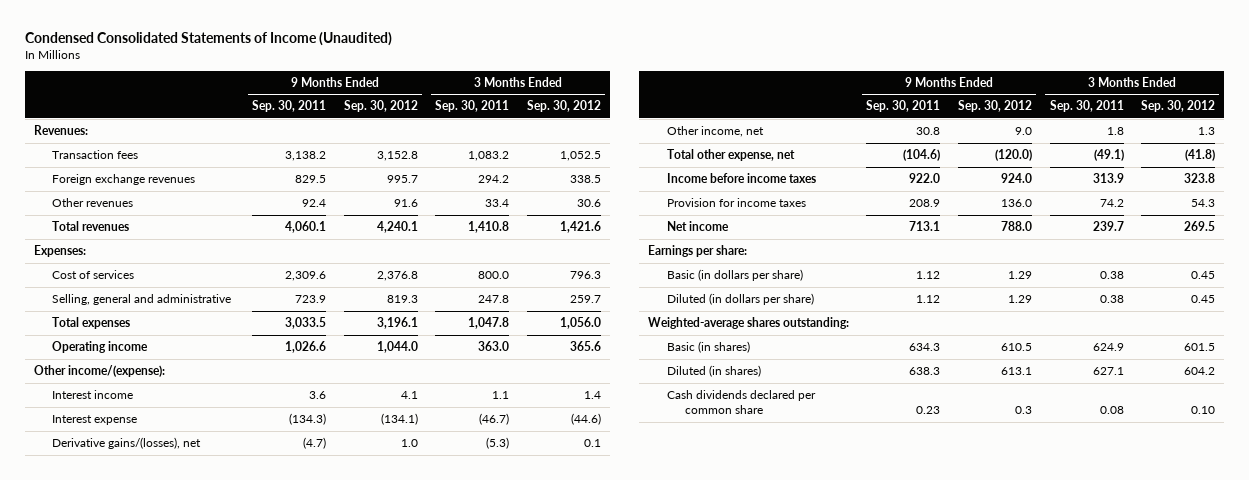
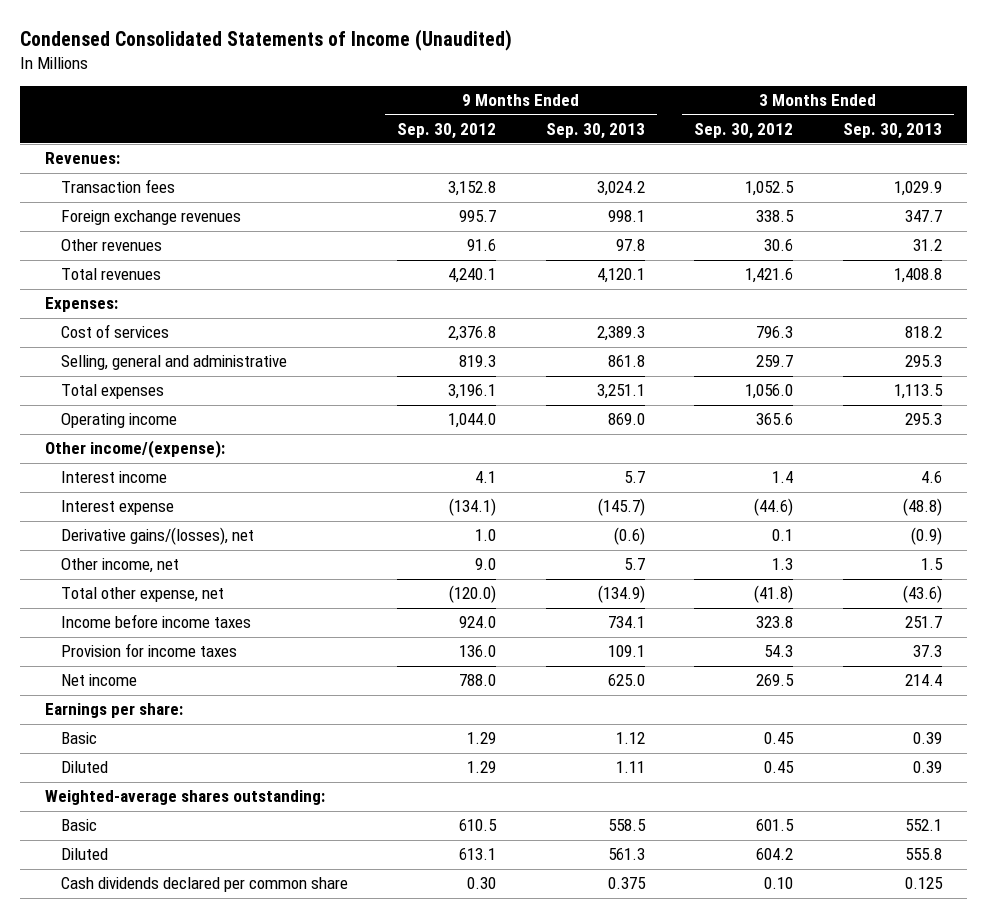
- | 9 Months Ended Sep. 30, 2011 | 9 Months Ended Sep. 30, 2012 | 3 Months Ended Sep. 30, 2011 | 3 Months Ended Sep. 30, 2012
+ | 9 Months Ended Sep. 30, 2012 | 9 Months Ended Sep. 30, 2013 | 3 Months Ended Sep. 30, 2012 | 3 Months Ended Sep. 30, 2013
- Basic (in dollars per share) | 1.12 | 1.29 | 0.38 | 0.45
- Diluted (in dollars per share) | 1.12 | 1.29 | 0.38 | 0.45
+ Basic | 1.29 | 1.12 | 0.45 | 0.39
+ Diluted | 1.29 | 1.11 | 0.45 | 0.39
- Basic (in shares) | 634.3 | 610.5 | 624.9 | 601.5
- Diluted (in shares) | 638.3 | 613.1 | 627.1 | 604.2
- Cash dividends declared per common share | 0.23 | 0.3 | 0.08 | 0.10
+ Basic | 610.5 | 558.5 | 601.5 | 552.1
+ Diluted | 613.1 | 561.3 | 604.2 | 555.8
+ Cash dividends declared per common share | 0.30 | 0.375 | 0.10 | 0.125

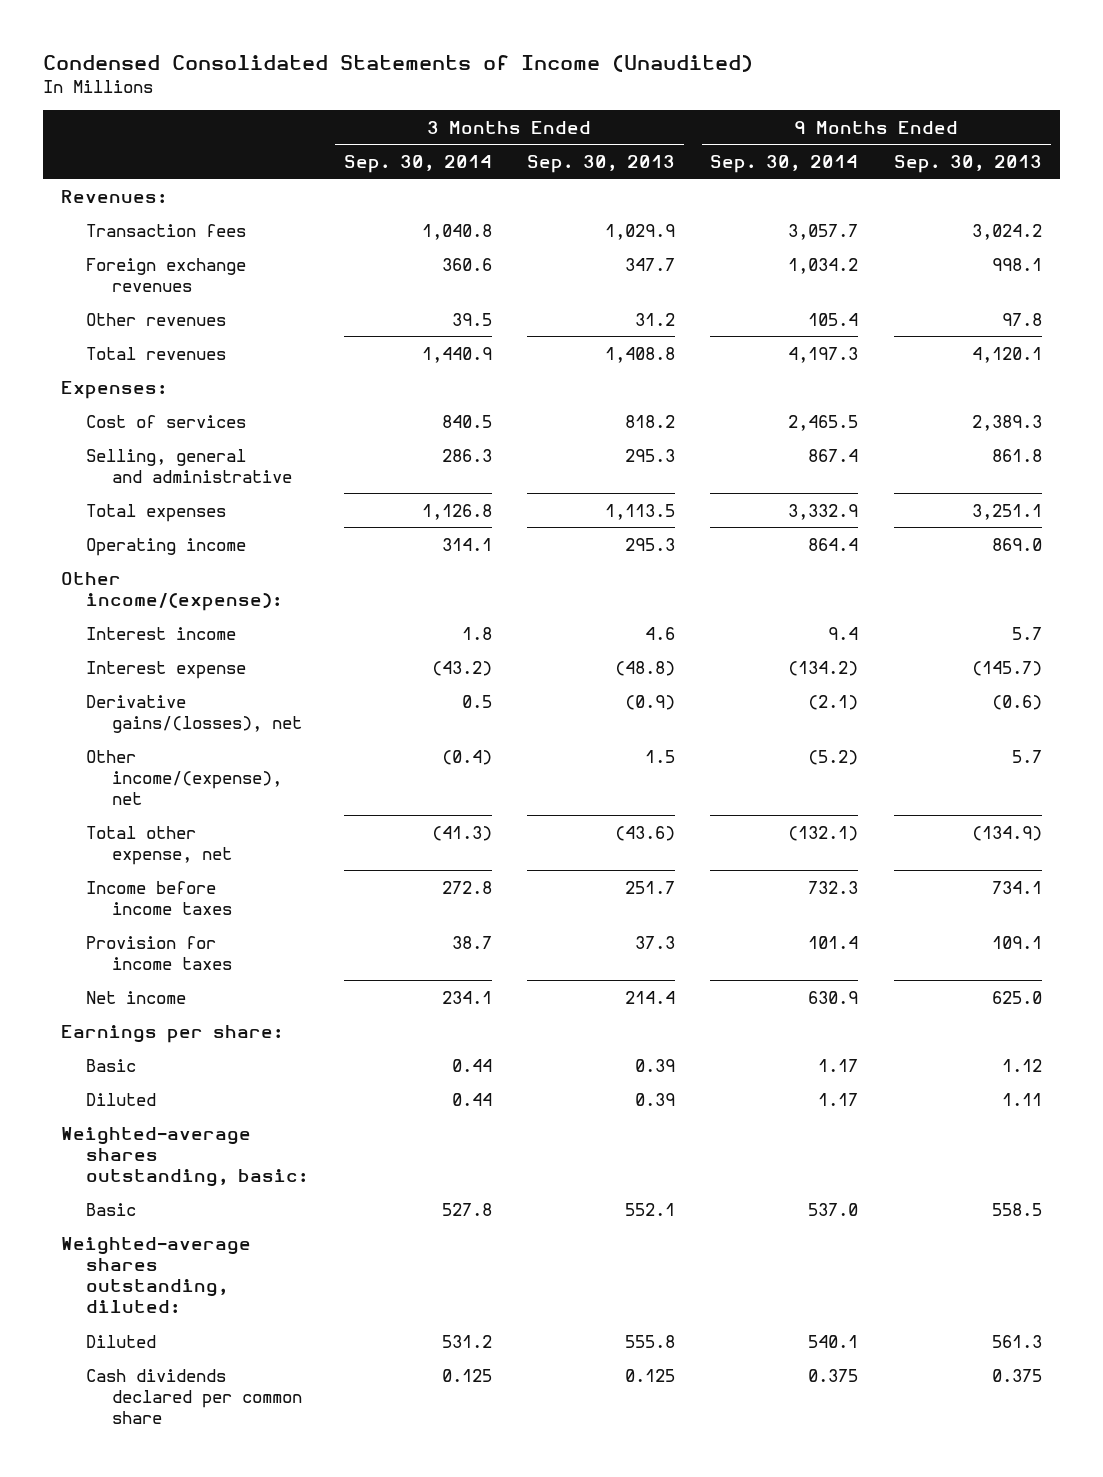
- | 9 Months Ended Sep. 30, 2012 | 9 Months Ended Sep. 30, 2013 | 3 Months Ended Sep. 30, 2012 | 3 Months Ended Sep. 30, 2013
+ | 3 Months Ended Sep. 30, 2014 | 3 Months Ended Sep. 30, 2013 | 9 Months Ended Sep. 30, 2014 | 9 Months Ended Sep. 30, 2013
- Other income, net | 9.0 | 5.7 | 1.3 | 1.5
+ Other income/(expense), net | (0.4) | 1.5 | (5.2) | 5.7
- Weighted-average shares outstanding:
+ Weighted-average shares outstanding, basic:
+ Weighted-average shares outstanding, diluted:

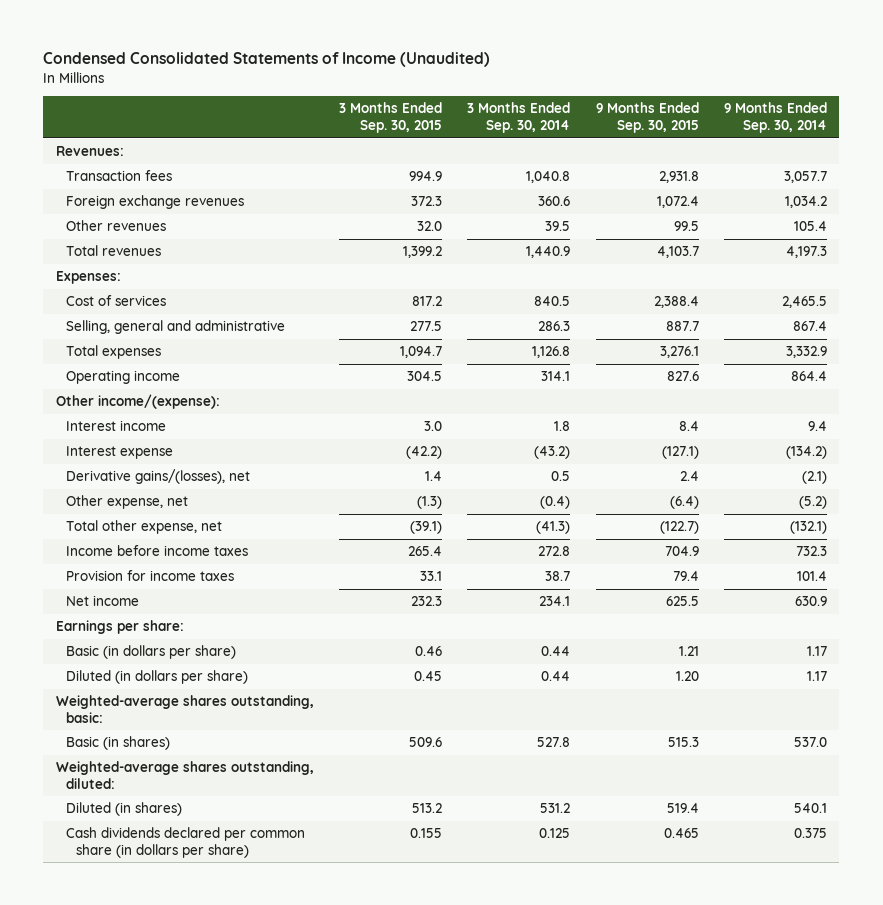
- | 3 Months Ended Sep. 30, 2014 | 3 Months Ended Sep. 30, 2013 | 9 Months Ended Sep. 30, 2014 | 9 Months Ended Sep. 30, 2013
+ | 3 Months Ended Sep. 30, 2015 | 3 Months Ended Sep. 30, 2014 | 9 Months Ended Sep. 30, 2015 | 9 Months Ended Sep. 30, 2014
- Other income/(expense), net | (0.4) | 1.5 | (5.2) | 5.7
+ Other expense, net | (1.3) | (0.4) | (6.4) | (5.2)
- Basic | 0.44 | 0.39 | 1.17 | 1.12
- Diluted | 0.44 | 0.39 | 1.17 | 1.11
+ Basic (in dollars per share) | 0.46 | 0.44 | 1.21 | 1.17
+ Diluted (in dollars per share) | 0.45 | 0.44 | 1.20 | 1.17
- Basic | 527.8 | 552.1 | 537.0 | 558.5
+ Basic (in shares) | 509.6 | 527.8 | 515.3 | 537.0
- Diluted | 531.2 | 555.8 | 540.1 | 561.3
- Cash dividends declared per common share | 0.125 | 0.125 | 0.375 | 0.375
+ Diluted (in shares) | 513.2 | 531.2 | 519.4 | 540.1
+ Cash dividends declared per common share (in dollars per share) | 0.155 | 0.125 | 0.465 | 0.375

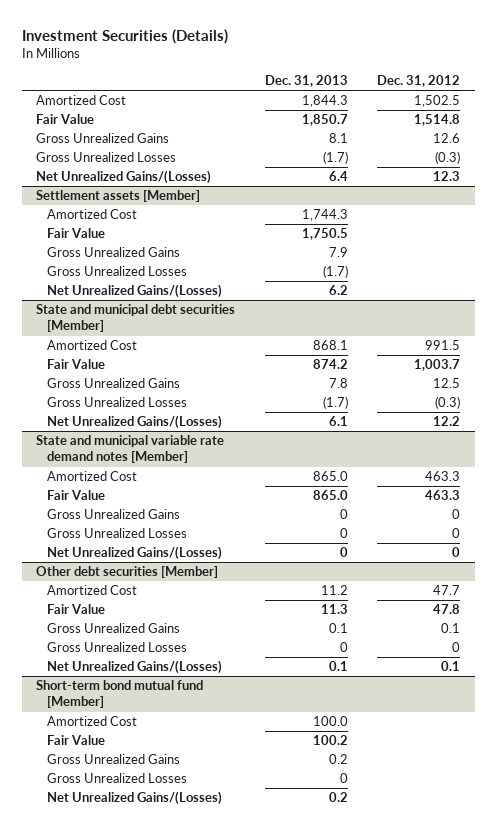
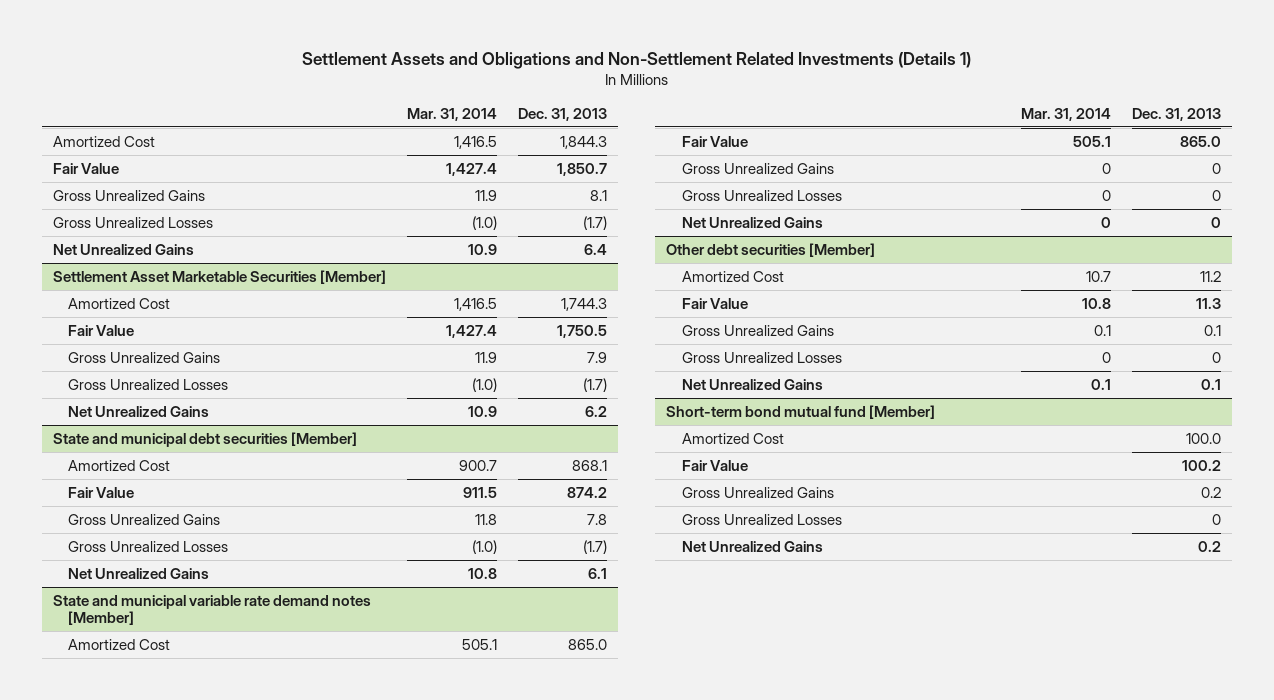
- Investment Securities (Details)
+ Settlement Assets and Obligations and Non-Settlement Related Investments (Details 1)
- | Dec. 31, 2013 | Dec. 31, 2012
+ | Mar. 31, 2014 | Dec. 31, 2013
- Net Unrealized Gains/(Losses) | 6.4 | 12.3
- Settlement assets [Member]
+ Net Unrealized Gains | 10.9 | 6.4
+ Settlement Asset Marketable Securities [Member]
- Net Unrealized Gains/(Losses) | 6.2 |
+ Net Unrealized Gains | 10.9 | 6.2
@ State and municipal debt securities [Member]
- Net Unrealized Gains/(Losses) | 6.1 | 12.2
+ Net Unrealized Gains | 10.8 | 6.1
@ State and municipal variable rate demand notes [Member]
- Net Unrealized Gains/(Losses) | 0 | 0
+ Net Unrealized Gains | 0 | 0
@ Other debt securities [Member]
- Net Unrealized Gains/(Losses) | 0.1 | 0.1
+ Net Unrealized Gains | 0.1 | 0.1
@ Short-term bond mutual fund [Member]
- Net Unrealized Gains/(Losses) | 0.2 |
+ Net Unrealized Gains | | 0.2

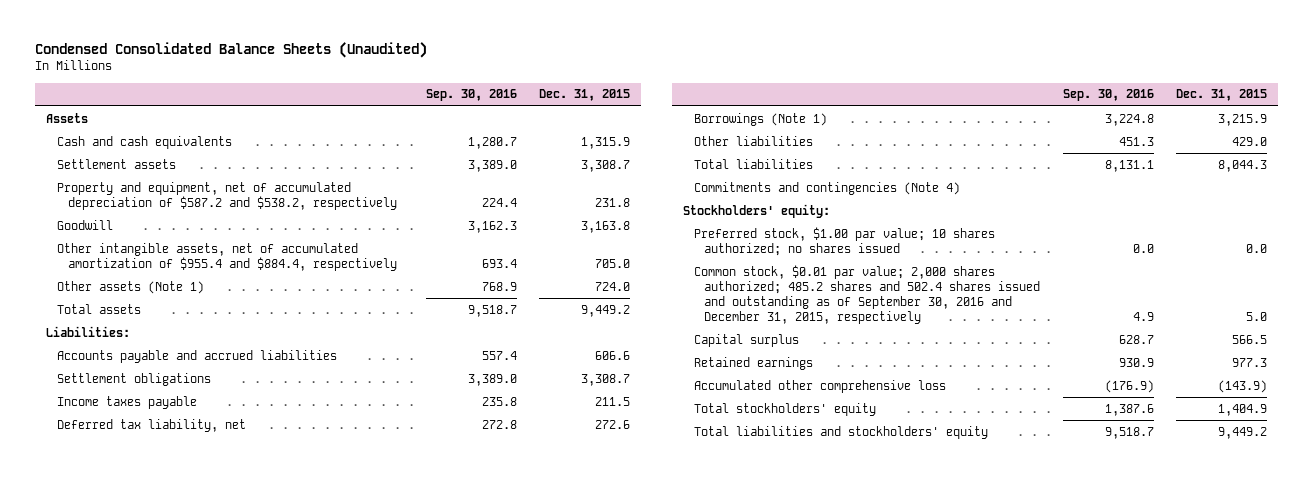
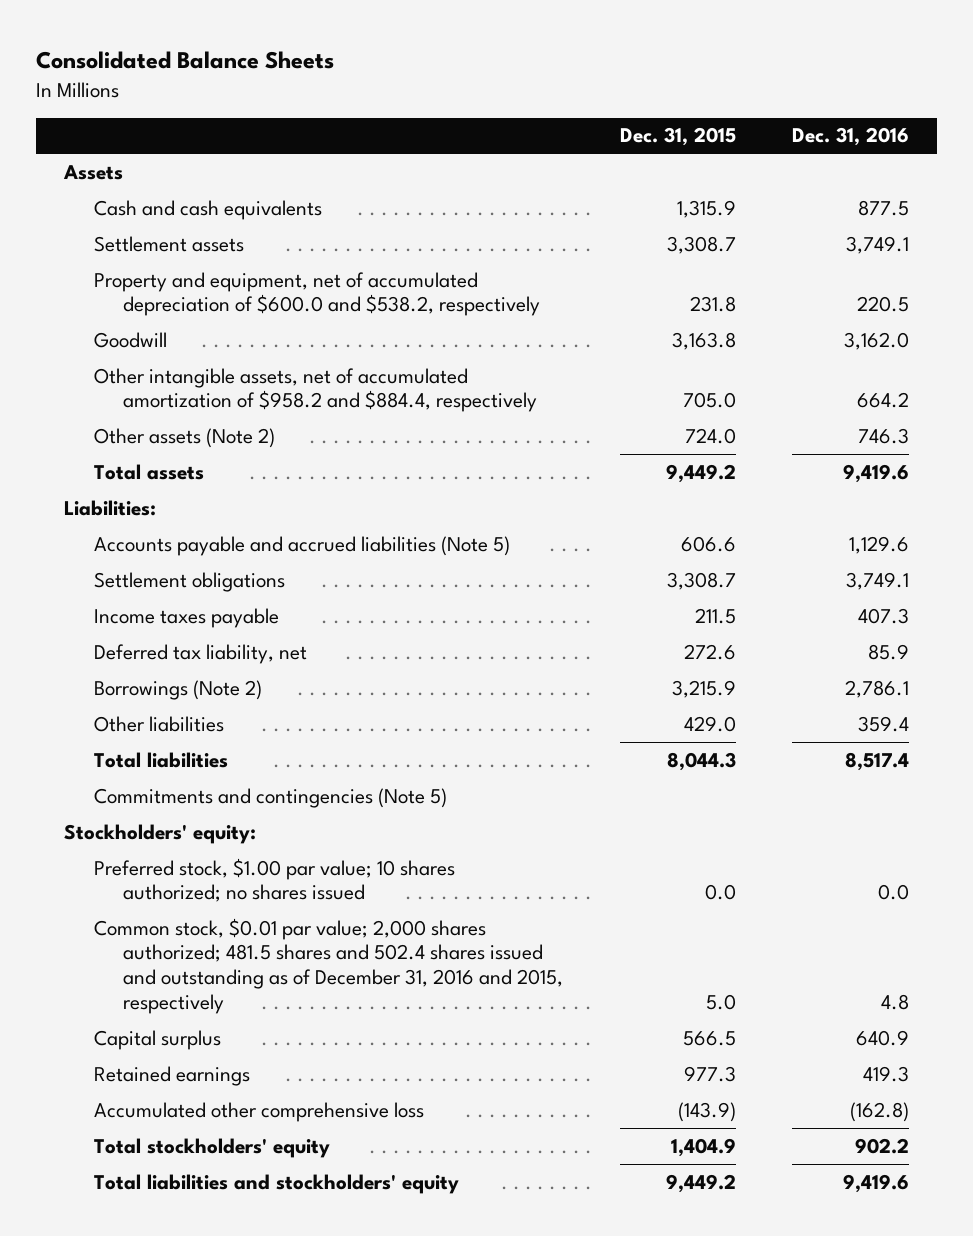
- Condensed Consolidated Balance Sheets (Unaudited)
+ Consolidated Balance Sheets
- | Sep. 30, 2016 | Dec. 31, 2015
+ | Dec. 31, 2015 | Dec. 31, 2016
- Property and equipment, net of accumulated depreciation of $587.2 and $538.2, respectively | 224.4 | 231.8
+ Property and equipment, net of accumulated depreciation of $600.0 and $538.2, respectively | 231.8 | 220.5
- Other intangible assets, net of accumulated amortization of $955.4 and $884.4, respectively | 693.4 | 705.0
- Other assets (Note 1) | 768.9 | 724.0
+ Other intangible assets, net of accumulated amortization of $958.2 and $884.4, respectively | 705.0 | 664.2
+ Other assets (Note 2) | 724.0 | 746.3
- Accounts payable and accrued liabilities | 557.4 | 606.6
+ Accounts payable and accrued liabilities (Note 5) | 606.6 | 1,129.6
- Borrowings (Note 1) | 3,224.8 | 3,215.9
+ Borrowings (Note 2) | 3,215.9 | 2,786.1
- Commitments and contingencies (Note 4)
+ Commitments and contingencies (Note 5)
- Common stock, $0.01 par value; 2,000 shares authorized; 485.2 shares and 502.4 shares issued and outstanding as of September 30, 2016 and December 31, 2015, respectively | 4.9 | 5.0
+ Common stock, $0.01 par value; 2,000 shares authorized; 481.5 shares and 502.4 shares issued and outstanding as of December 31, 2016 and 2015, respectively | 5.0 | 4.8

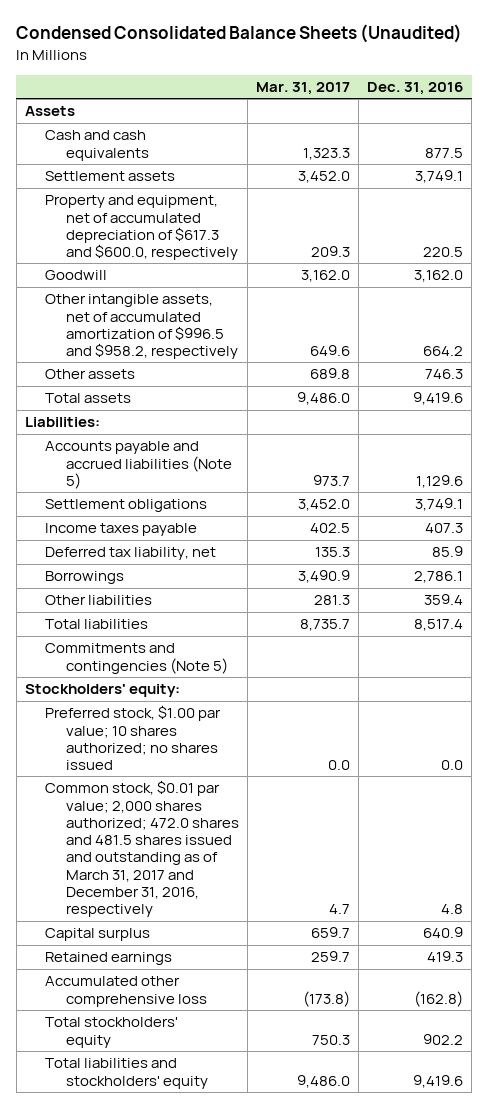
- Consolidated Balance Sheets
+ Condensed Consolidated Balance Sheets (Unaudited)
- | Dec. 31, 2015 | Dec. 31, 2016
+ | Mar. 31, 2017 | Dec. 31, 2016
- Property and equipment, net of accumulated depreciation of $600.0 and $538.2, respectively | 231.8 | 220.5
+ Property and equipment, net of accumulated depreciation of $617.3 and $600.0, respectively | 209.3 | 220.5
- Other intangible assets, net of accumulated amortization of $958.2 and $884.4, respectively | 705.0 | 664.2
- Other assets (Note 2) | 724.0 | 746.3
+ Other intangible assets, net of accumulated amortization of $996.5 and $958.2, respectively | 649.6 | 664.2
+ Other assets | 689.8 | 746.3
- Borrowings (Note 2) | 3,215.9 | 2,786.1
+ Borrowings | 3,490.9 | 2,786.1
- Common stock, $0.01 par value; 2,000 shares authorized; 481.5 shares and 502.4 shares issued and outstanding as of December 31, 2016 and 2015, respectively | 5.0 | 4.8
+ Common stock, $0.01 par value; 2,000 shares authorized; 472.0 shares and 481.5 shares issued and outstanding as of March 31, 2017 and December 31, 2016, respectively | 4.7 | 4.8

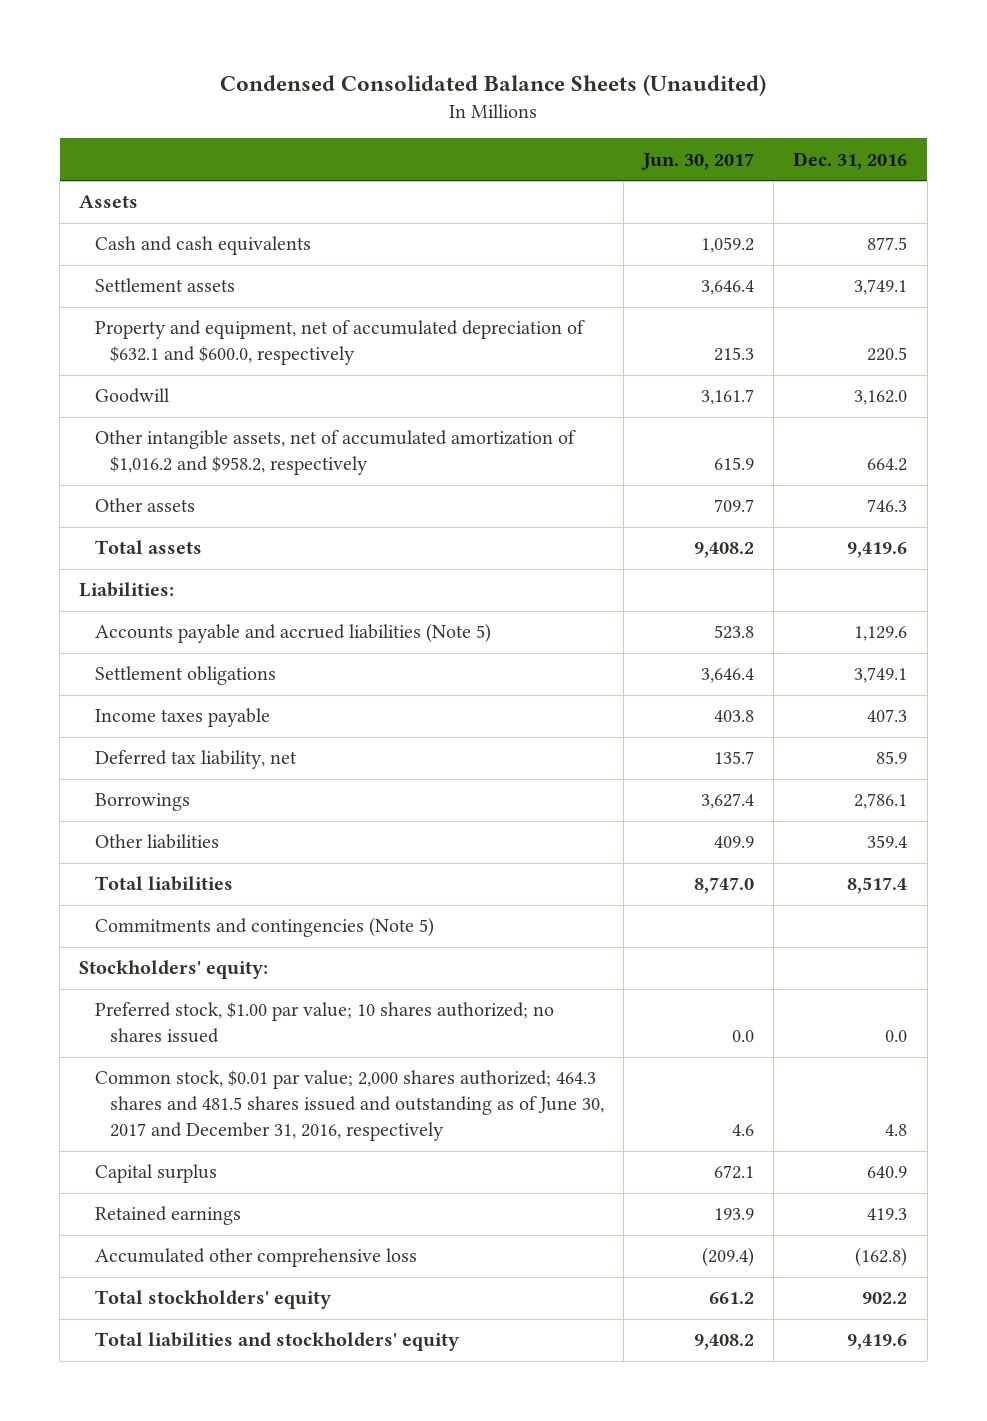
- | Mar. 31, 2017 | Dec. 31, 2016
+ | Jun. 30, 2017 | Dec. 31, 2016
- Property and equipment, net of accumulated depreciation of $617.3 and $600.0, respectively | 209.3 | 220.5
+ Property and equipment, net of accumulated depreciation of $632.1 and $600.0, respectively | 215.3 | 220.5
- Other intangible assets, net of accumulated amortization of $996.5 and $958.2, respectively | 649.6 | 664.2
+ Other intangible assets, net of accumulated amortization of $1,016.2 and $958.2, respectively | 615.9 | 664.2
- Common stock, $0.01 par value; 2,000 shares authorized; 472.0 shares and 481.5 shares issued and outstanding as of March 31, 2017 and December 31, 2016, respectively | 4.7 | 4.8
+ Common stock, $0.01 par value; 2,000 shares authorized; 464.3 shares and 481.5 shares issued and outstanding as of June 30, 2017 and December 31, 2016, respectively | 4.6 | 4.8

